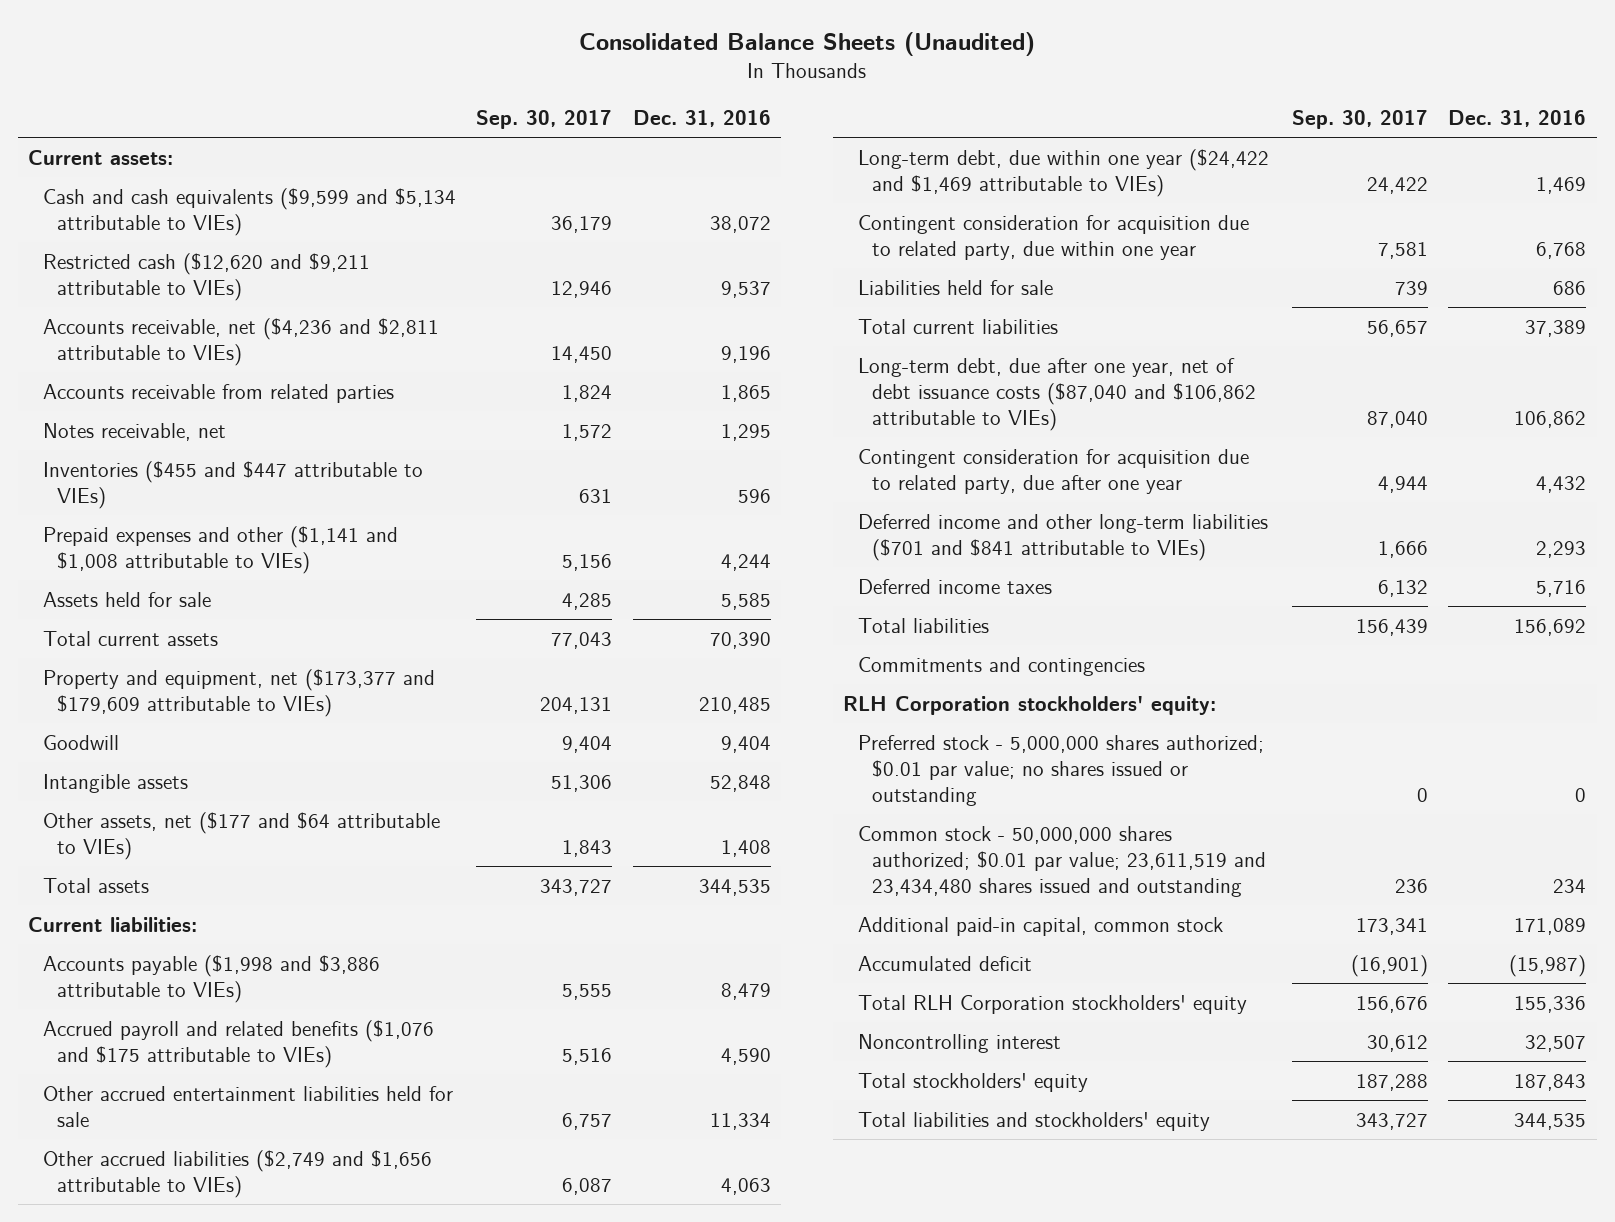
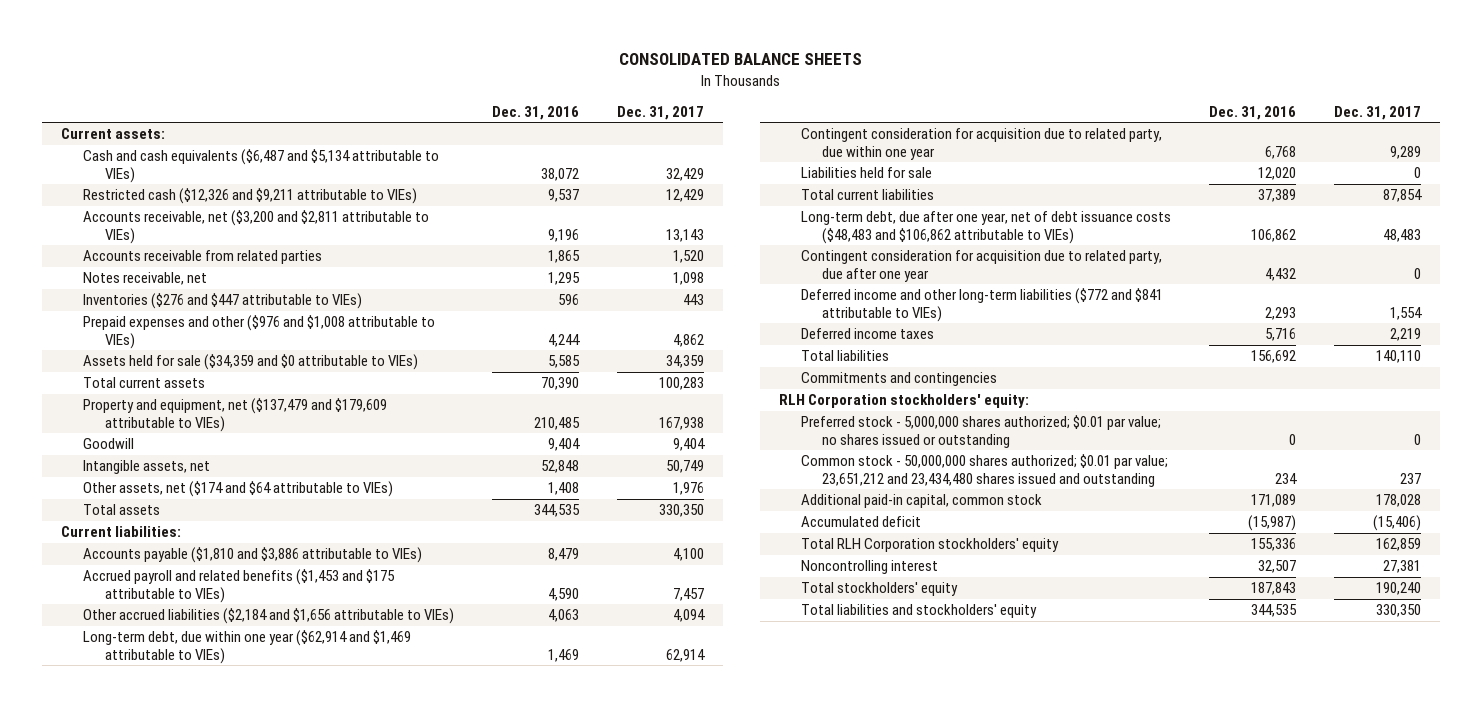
- Consolidated Balance Sheets (Unaudited)
+ CONSOLIDATED BALANCE SHEETS
- | Sep. 30, 2017 | Dec. 31, 2016
+ | Dec. 31, 2016 | Dec. 31, 2017
- Cash and cash equivalents ($9,599 and $5,134 attributable to VIEs) | 36,179 | 38,072
- Restricted cash ($12,620 and $9,211 attributable to VIEs) | 12,946 | 9,537
- Accounts receivable, net ($4,236 and $2,811 attributable to VIEs) | 14,450 | 9,196
+ Cash and cash equivalents ($6,487 and $5,134 attributable to VIEs) | 38,072 | 32,429
+ Restricted cash ($12,326 and $9,211 attributable to VIEs) | 9,537 | 12,429
+ Accounts receivable, net ($3,200 and $2,811 attributable to VIEs) | 9,196 | 13,143
- Inventories ($455 and $447 attributable to VIEs) | 631 | 596
- Prepaid expenses and other ($1,141 and $1,008 attributable to VIEs) | 5,156 | 4,244
- Assets held for sale | 4,285 | 5,585
+ Inventories ($276 and $447 attributable to VIEs) | 596 | 443
+ Prepaid expenses and other ($976 and $1,008 attributable to VIEs) | 4,244 | 4,862
+ Assets held for sale ($34,359 and $0 attributable to VIEs) | 5,585 | 34,359
- Property and equipment, net ($173,377 and $179,609 attributable to VIEs) | 204,131 | 210,485
+ Property and equipment, net ($137,479 and $179,609 attributable to VIEs) | 210,485 | 167,938
- Intangible assets | 51,306 | 52,848
- Other assets, net ($177 and $64 attributable to VIEs) | 1,843 | 1,408
+ Intangible assets, net | 52,848 | 50,749
+ Other assets, net ($174 and $64 attributable to VIEs) | 1,408 | 1,976
- Accounts payable ($1,998 and $3,886 attributable to VIEs) | 5,555 | 8,479
- Accrued payroll and related benefits ($1,076 and $175 attributable to VIEs) | 5,516 | 4,590
- Other accrued entertainment liabilities held for sale | 6,757 | 11,334
- Other accrued liabilities ($2,749 and $1,656 attributable to VIEs) | 6,087 | 4,063
- Long-term debt, due within one year ($24,422 and $1,469 attributable to VIEs) | 24,422 | 1,469
+ Accounts payable ($1,810 and $3,886 attributable to VIEs) | 8,479 | 4,100
+ Accrued payroll and related benefits ($1,453 and $175 attributable to VIEs) | 4,590 | 7,457
+ Other accrued liabilities ($2,184 and $1,656 attributable to VIEs) | 4,063 | 4,094
+ Long-term debt, due within one year ($62,914 and $1,469 attributable to VIEs) | 1,469 | 62,914
- Liabilities held for sale | 739 | 686
+ Liabilities held for sale | 12,020 | 0
- Long-term debt, due after one year, net of debt issuance costs ($87,040 and $106,862 attributable to VIEs) | 87,040 | 106,862
+ Long-term debt, due after one year, net of debt issuance costs ($48,483 and $106,862 attributable to VIEs) | 106,862 | 48,483
- Deferred income and other long-term liabilities ($701 and $841 attributable to VIEs) | 1,666 | 2,293
+ Deferred income and other long-term liabilities ($772 and $841 attributable to VIEs) | 2,293 | 1,554
- Common stock - 50,000,000 shares authorized; $0.01 par value; 23,611,519 and 23,434,480 shares issued and outstanding | 236 | 234
+ Common stock - 50,000,000 shares authorized; $0.01 par value; 23,651,212 and 23,434,480 shares issued and outstanding | 234 | 237

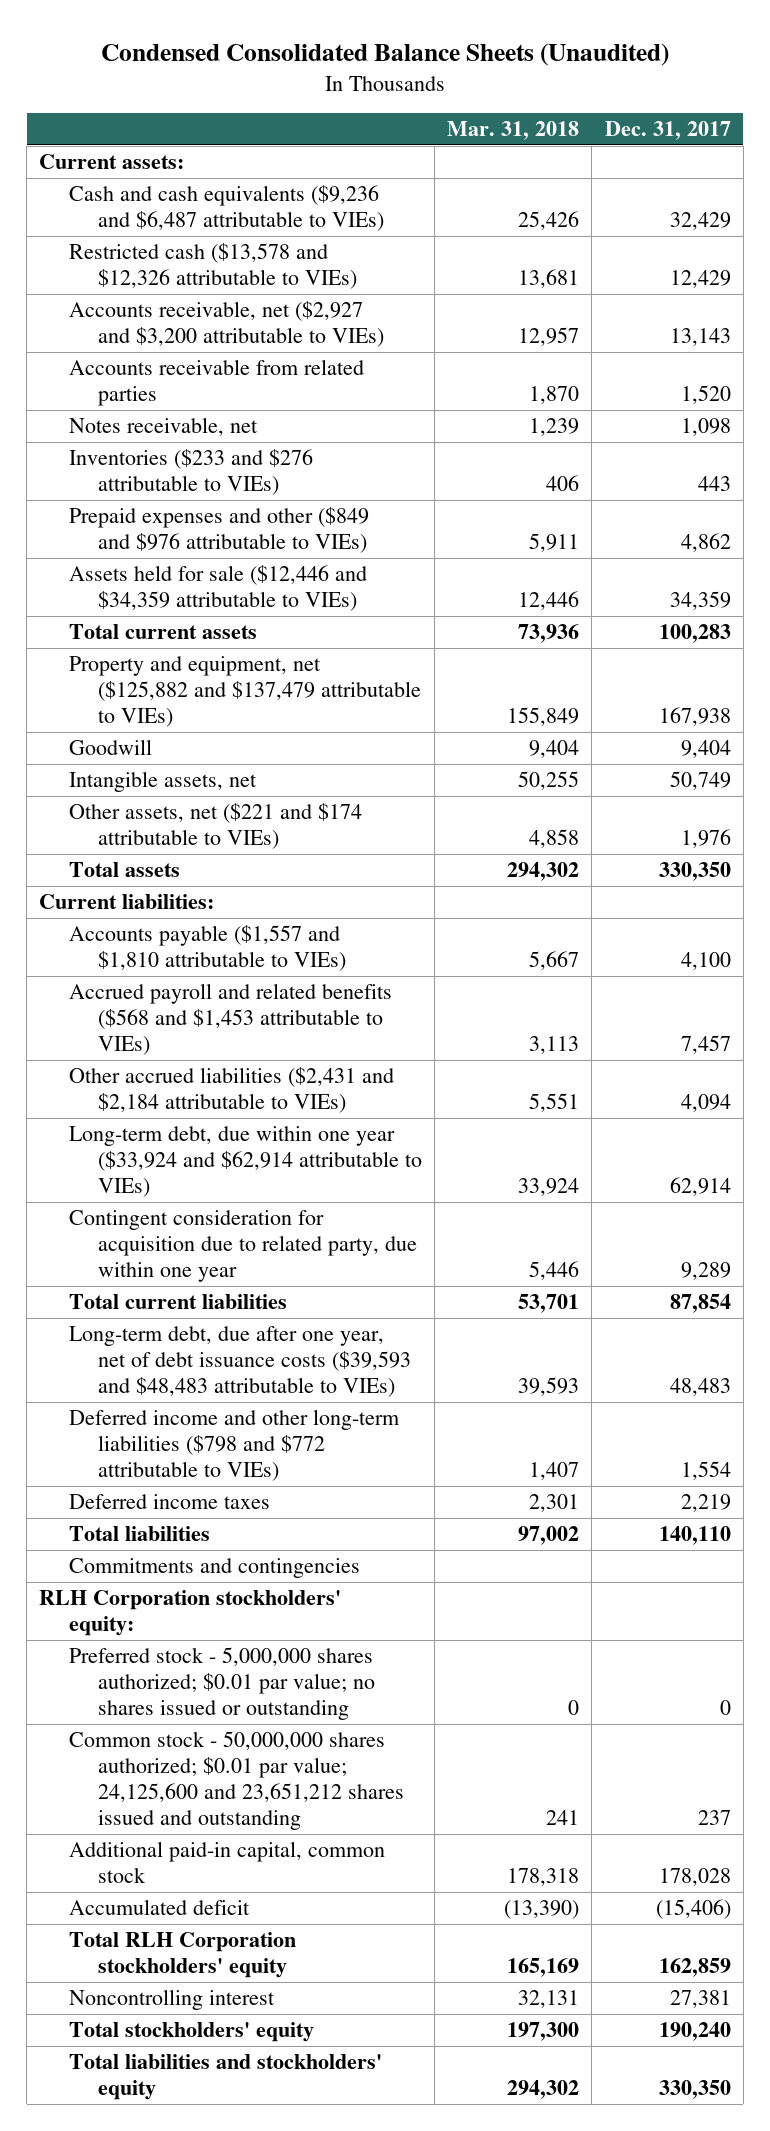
- CONSOLIDATED BALANCE SHEETS
+ Condensed Consolidated Balance Sheets (Unaudited)
- | Dec. 31, 2016 | Dec. 31, 2017
+ | Mar. 31, 2018 | Dec. 31, 2017
- Cash and cash equivalents ($6,487 and $5,134 attributable to VIEs) | 38,072 | 32,429
- Restricted cash ($12,326 and $9,211 attributable to VIEs) | 9,537 | 12,429
- Accounts receivable, net ($3,200 and $2,811 attributable to VIEs) | 9,196 | 13,143
+ Cash and cash equivalents ($9,236 and $6,487 attributable to VIEs) | 25,426 | 32,429
+ Restricted cash ($13,578 and $12,326 attributable to VIEs) | 13,681 | 12,429
+ Accounts receivable, net ($2,927 and $3,200 attributable to VIEs) | 12,957 | 13,143
- Inventories ($276 and $447 attributable to VIEs) | 596 | 443
- Prepaid expenses and other ($976 and $1,008 attributable to VIEs) | 4,244 | 4,862
- Assets held for sale ($34,359 and $0 attributable to VIEs) | 5,585 | 34,359
+ Inventories ($233 and $276 attributable to VIEs) | 406 | 443
+ Prepaid expenses and other ($849 and $976 attributable to VIEs) | 5,911 | 4,862
+ Assets held for sale ($12,446 and $34,359 attributable to VIEs) | 12,446 | 34,359
- Property and equipment, net ($137,479 and $179,609 attributable to VIEs) | 210,485 | 167,938
+ Property and equipment, net ($125,882 and $137,479 attributable to VIEs) | 155,849 | 167,938
- Other assets, net ($174 and $64 attributable to VIEs) | 1,408 | 1,976
+ Other assets, net ($221 and $174 attributable to VIEs) | 4,858 | 1,976
- Accounts payable ($1,810 and $3,886 attributable to VIEs) | 8,479 | 4,100
- Accrued payroll and related benefits ($1,453 and $175 attributable to VIEs) | 4,590 | 7,457
- Other accrued liabilities ($2,184 and $1,656 attributable to VIEs) | 4,063 | 4,094
- Long-term debt, due within one year ($62,914 and $1,469 attributable to VIEs) | 1,469 | 62,914
+ Accounts payable ($1,557 and $1,810 attributable to VIEs) | 5,667 | 4,100
+ Accrued payroll and related benefits ($568 and $1,453 attributable to VIEs) | 3,113 | 7,457
+ Other accrued liabilities ($2,431 and $2,184 attributable to VIEs) | 5,551 | 4,094
+ Long-term debt, due within one year ($33,924 and $62,914 attributable to VIEs) | 33,924 | 62,914
- Liabilities held for sale | 12,020 | 0
- Long-term debt, due after one year, net of debt issuance costs ($48,483 and $106,862 attributable to VIEs) | 106,862 | 48,483
- Contingent consideration for acquisition due to related party, due after one year | 4,432 | 0
- Deferred income and other long-term liabilities ($772 and $841 attributable to VIEs) | 2,293 | 1,554
+ Long-term debt, due after one year, net of debt issuance costs ($39,593 and $48,483 attributable to VIEs) | 39,593 | 48,483
+ Deferred income and other long-term liabilities ($798 and $772 attributable to VIEs) | 1,407 | 1,554
- Common stock - 50,000,000 shares authorized; $0.01 par value; 23,651,212 and 23,434,480 shares issued and outstanding | 234 | 237
+ Common stock - 50,000,000 shares authorized; $0.01 par value; 24,125,600 and 23,651,212 shares issued and outstanding | 241 | 237

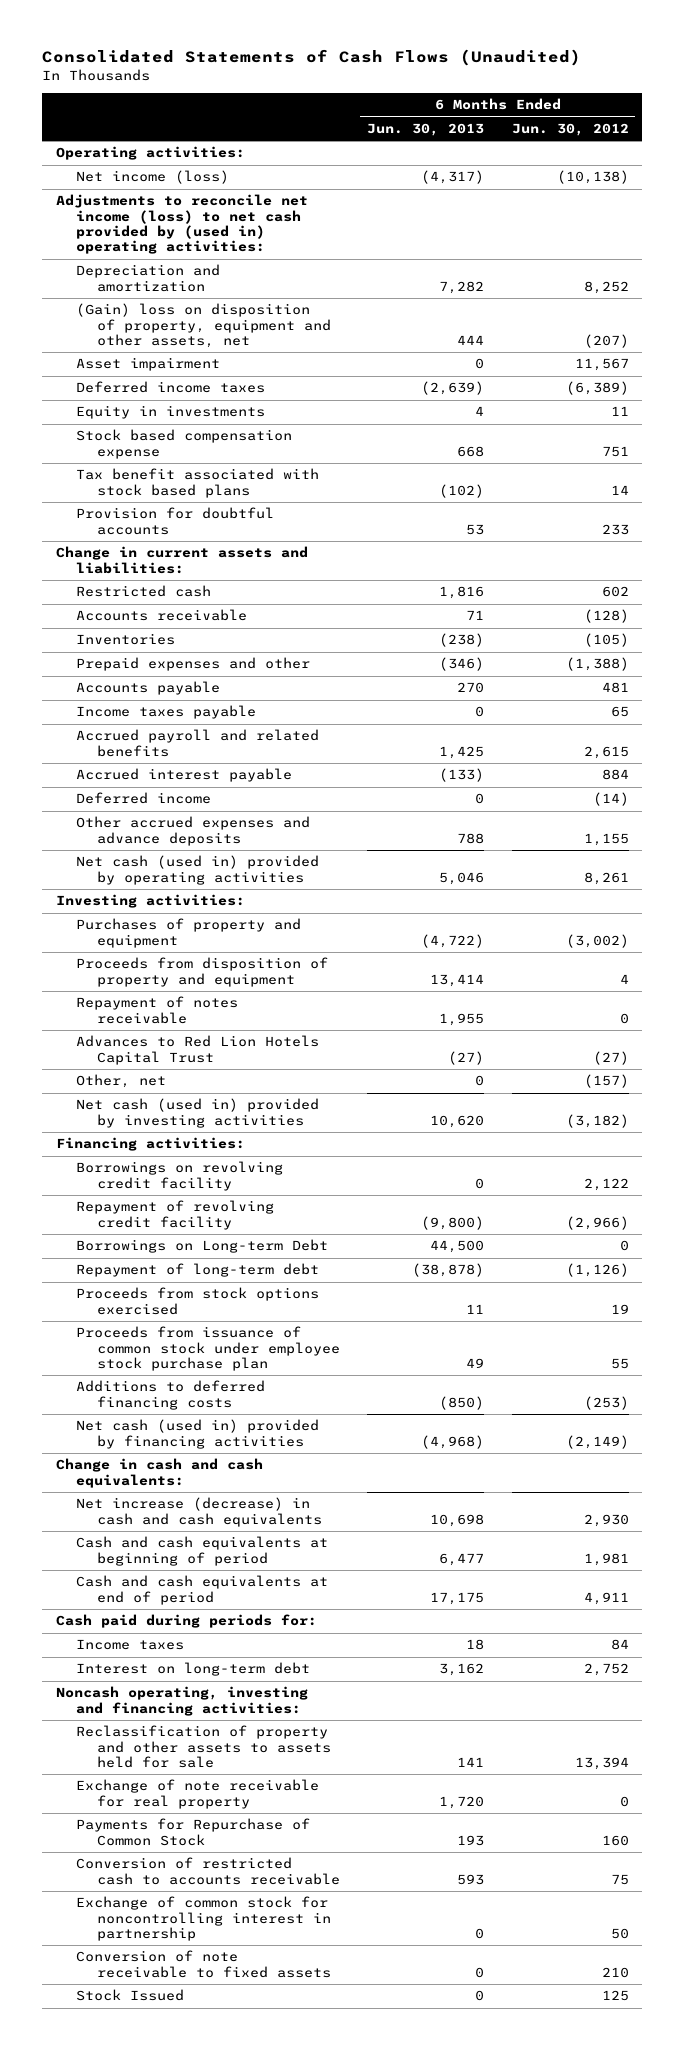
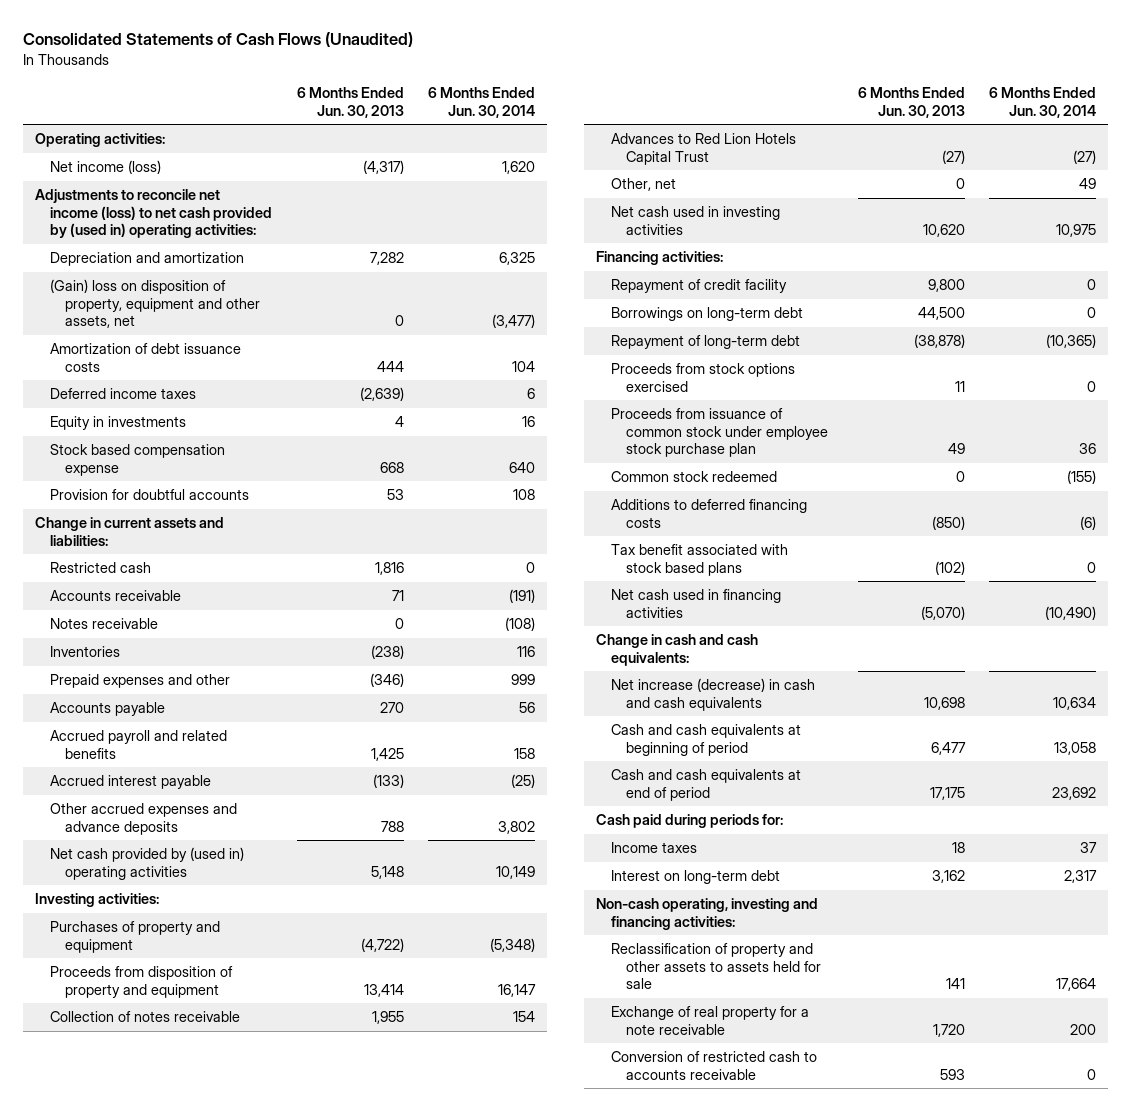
- | 6 Months Ended Jun. 30, 2013 | 6 Months Ended Jun. 30, 2012
+ | 6 Months Ended Jun. 30, 2013 | 6 Months Ended Jun. 30, 2014
- (Gain) loss on disposition of property, equipment and other assets, net | 444 | (207)
- Asset impairment | 0 | 11,567
+ (Gain) loss on disposition of property, equipment and other assets, net | 0 | (3,477)
+ Amortization of debt issuance costs | 444 | 104
+ Notes receivable | 0 | (108)
- Income taxes payable | 0 | 65
- Deferred income | 0 | (14)
- Net cash (used in) provided by operating activities | 5,046 | 8,261
+ Net cash provided by (used in) operating activities | 5,148 | 10,149
- Repayment of notes receivable | 1,955 | 0
+ Collection of notes receivable | 1,955 | 154
- Net cash (used in) provided by investing activities | 10,620 | (3,182)
+ Net cash used in investing activities | 10,620 | 10,975
- Borrowings on revolving credit facility | 0 | 2,122
- Repayment of revolving credit facility | (9,800) | (2,966)
- Borrowings on Long-term Debt | 44,500 | 0
+ Repayment of credit facility | 9,800 | 0
+ Borrowings on long-term debt | 44,500 | 0
+ Common stock redeemed | 0 | (155)
- Net cash (used in) provided by financing activities | (4,968) | (2,149)
moved down: Tax benefit associated with stock based plans | (102) | 0
+ Net cash used in financing activities | (5,070) | (10,490)
- Noncash operating, investing and financing activities:
+ Non-cash operating, investing and financing activities:
- Exchange of note receivable for real property | 1,720 | 0
- Payments for Repurchase of Common Stock | 193 | 160
+ Exchange of real property for a note receivable | 1,720 | 200
- Exchange of common stock for noncontrolling interest in partnership | 0 | 50
- Conversion of note receivable to fixed assets | 0 | 210
- Stock Issued | 0 | 125

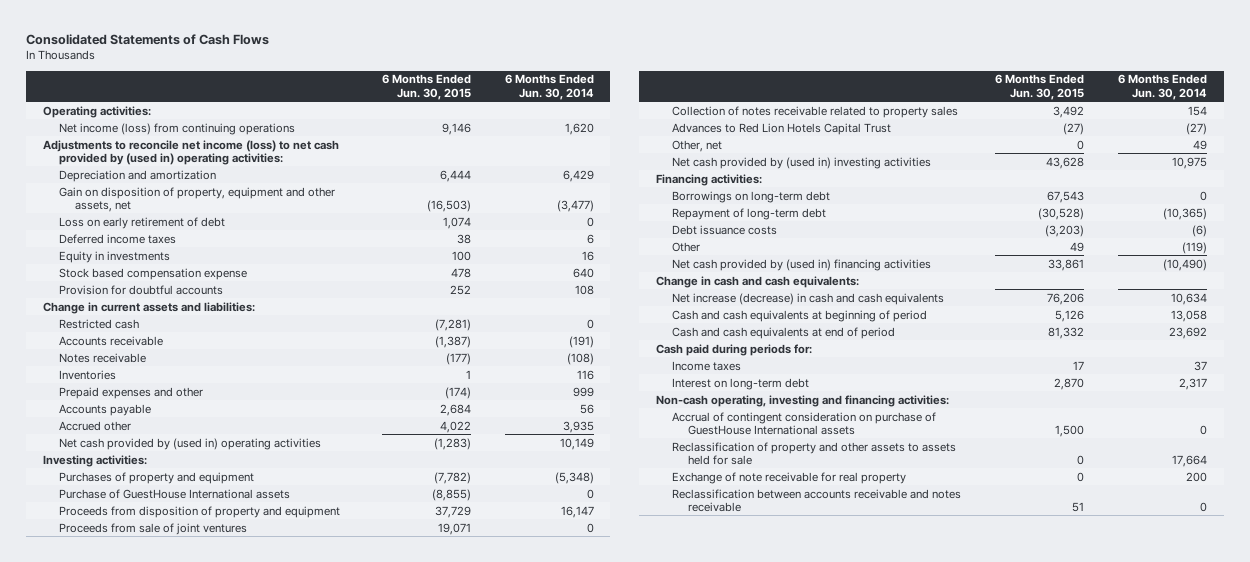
- Consolidated Statements of Cash Flows (Unaudited)
+ Consolidated Statements of Cash Flows
- | 6 Months Ended Jun. 30, 2013 | 6 Months Ended Jun. 30, 2014
+ | 6 Months Ended Jun. 30, 2015 | 6 Months Ended Jun. 30, 2014
- Net income (loss) | (4,317) | 1,620
+ Net income (loss) from continuing operations | 9,146 | 1,620
- Depreciation and amortization | 7,282 | 6,325
- (Gain) loss on disposition of property, equipment and other assets, net | 0 | (3,477)
- Amortization of debt issuance costs | 444 | 104
+ Depreciation and amortization | 6,444 | 6,429
+ Gain on disposition of property, equipment and other assets, net | (16,503) | (3,477)
+ Loss on early retirement of debt | 1,074 | 0
- Accrued payroll and related benefits | 1,425 | 158
- Accrued interest payable | (133) | (25)
- Other accrued expenses and advance deposits | 788 | 3,802
+ Accrued other | 4,022 | 3,935
+ Purchase of GuestHouse International assets | (8,855) | 0
- Collection of notes receivable | 1,955 | 154
+ Proceeds from sale of joint ventures | 19,071 | 0
+ Collection of notes receivable related to property sales | 3,492 | 154
- Net cash used in investing activities | 10,620 | 10,975
+ Net cash provided by (used in) investing activities | 43,628 | 10,975
- Repayment of credit facility | 9,800 | 0
- Proceeds from stock options exercised | 11 | 0
- Proceeds from issuance of common stock under employee stock purchase plan | 49 | 36
- Common stock redeemed | 0 | (155)
- Additions to deferred financing costs | (850) | (6)
- Tax benefit associated with stock based plans | (102) | 0
- Net cash used in financing activities | (5,070) | (10,490)
+ Debt issuance costs | (3,203) | (6)
+ Other | 49 | (119)
+ Net cash provided by (used in) financing activities | 33,861 | (10,490)
+ Accrual of contingent consideration on purchase of GuestHouse International assets | 1,500 | 0
- Exchange of real property for a note receivable | 1,720 | 200
- Conversion of restricted cash to accounts receivable | 593 | 0
+ Exchange of note receivable for real property | 0 | 200
+ Reclassification between accounts receivable and notes receivable | 51 | 0

